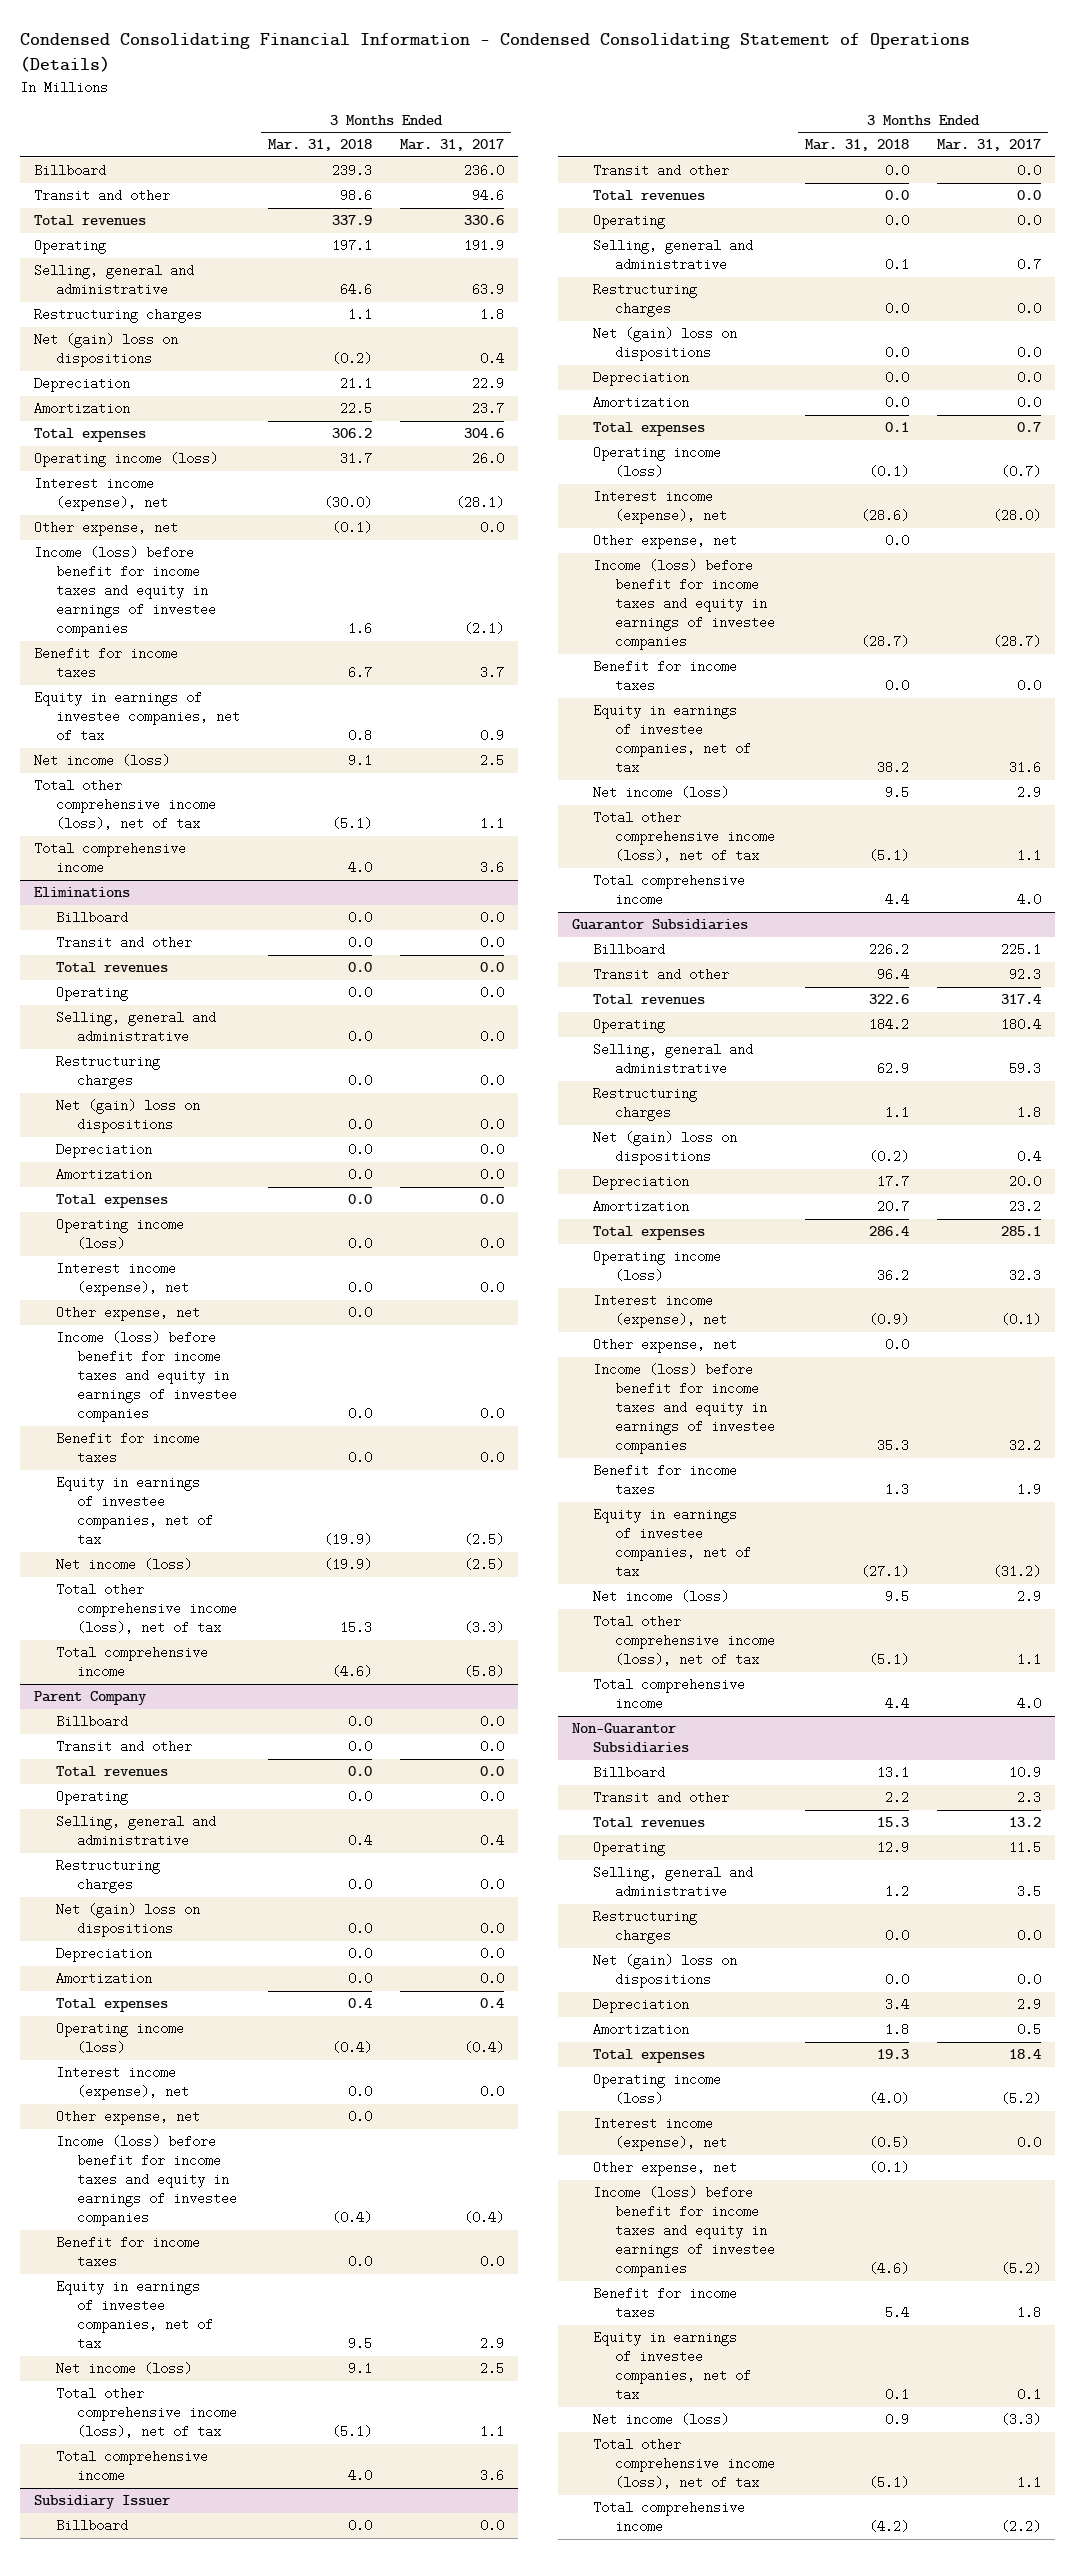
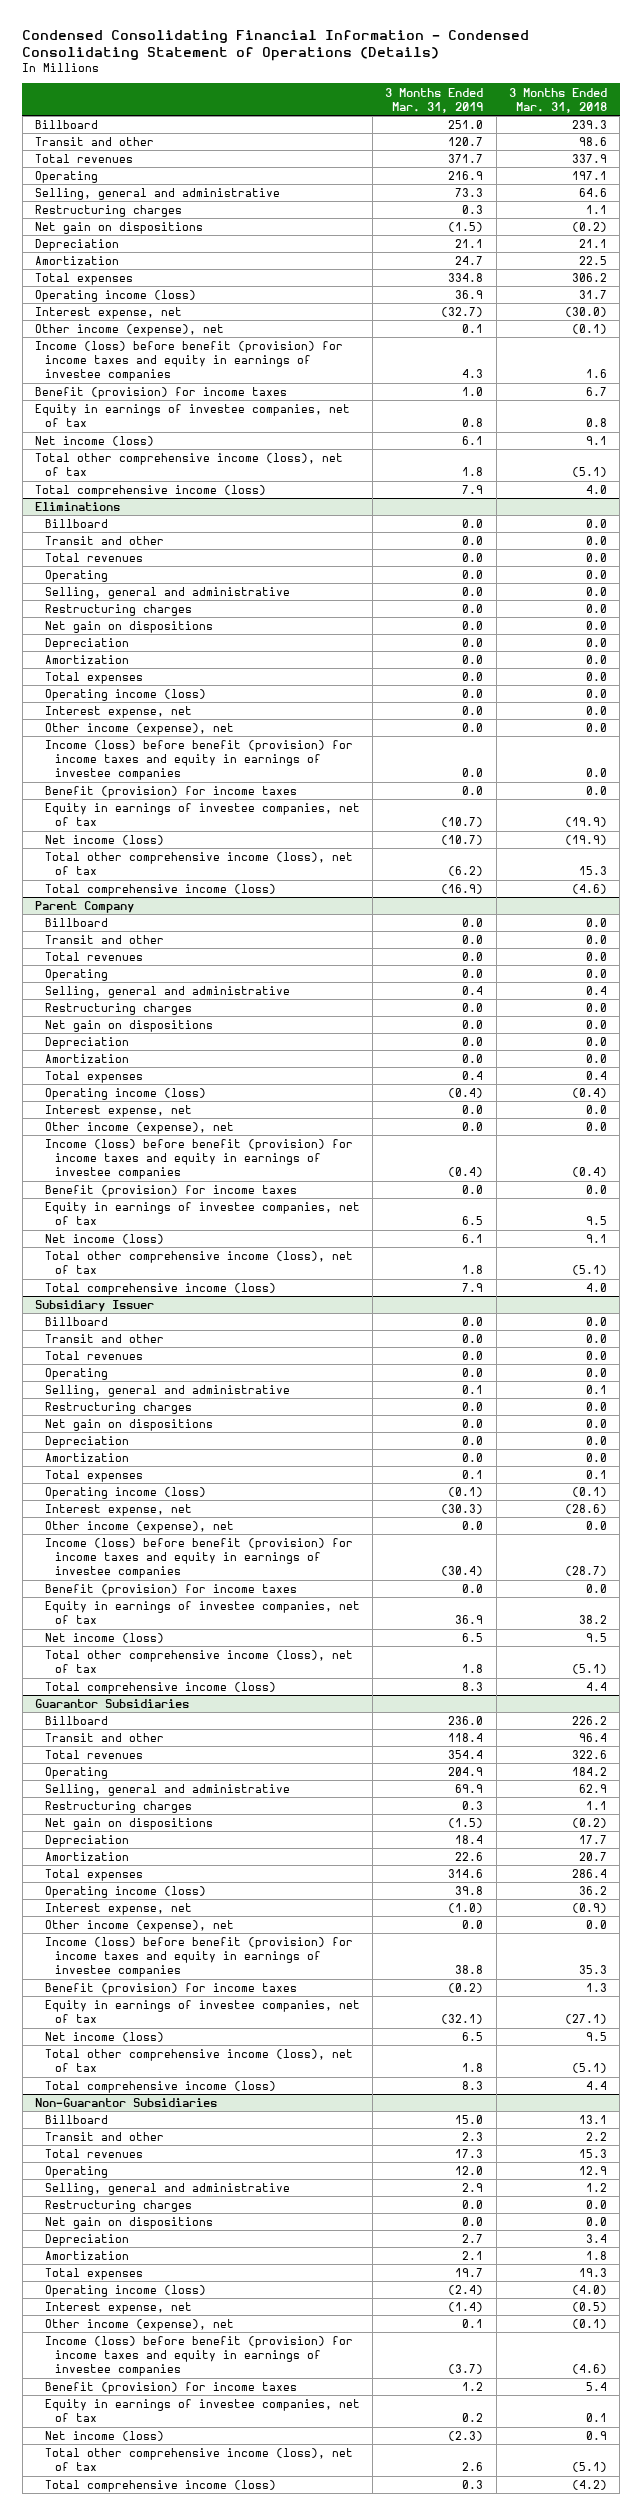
- | 3 Months Ended Mar. 31, 2018 | 3 Months Ended Mar. 31, 2017
+ | 3 Months Ended Mar. 31, 2019 | 3 Months Ended Mar. 31, 2018
- Net (gain) loss on dispositions | (0.2) | 0.4
+ Net gain on dispositions | (1.5) | (0.2)
- Interest income (expense), net | (30.0) | (28.1)
- Other expense, net | (0.1) | 0.0
- Income (loss) before benefit for income taxes and equity in earnings of investee companies | 1.6 | (2.1)
- Benefit for income taxes | 6.7 | 3.7
+ Interest expense, net | (32.7) | (30.0)
+ Other income (expense), net | 0.1 | (0.1)
+ Income (loss) before benefit (provision) for income taxes and equity in earnings of investee companies | 4.3 | 1.6
+ Benefit (provision) for income taxes | 1.0 | 6.7
- Total comprehensive income | 4.0 | 3.6
+ Total comprehensive income (loss) | 7.9 | 4.0
@ Eliminations
- Net (gain) loss on dispositions | 0.0 | 0.0
+ Net gain on dispositions | 0.0 | 0.0
- Interest income (expense), net | 0.0 | 0.0
- Other expense, net | 0.0 |
- Income (loss) before benefit for income taxes and equity in earnings of investee companies | 0.0 | 0.0
- Benefit for income taxes | 0.0 | 0.0
+ Interest expense, net | 0.0 | 0.0
+ Other income (expense), net | 0.0 | 0.0
+ Income (loss) before benefit (provision) for income taxes and equity in earnings of investee companies | 0.0 | 0.0
+ Benefit (provision) for income taxes | 0.0 | 0.0
- Total comprehensive income | (4.6) | (5.8)
+ Total comprehensive income (loss) | (16.9) | (4.6)
@ Parent Company
- Net (gain) loss on dispositions | 0.0 | 0.0
+ Net gain on dispositions | 0.0 | 0.0
- Interest income (expense), net | 0.0 | 0.0
- Other expense, net | 0.0 |
- Income (loss) before benefit for income taxes and equity in earnings of investee companies | (0.4) | (0.4)
- Benefit for income taxes | 0.0 | 0.0
+ Interest expense, net | 0.0 | 0.0
+ Other income (expense), net | 0.0 | 0.0
+ Income (loss) before benefit (provision) for income taxes and equity in earnings of investee companies | (0.4) | (0.4)
+ Benefit (provision) for income taxes | 0.0 | 0.0
- Total comprehensive income | 4.0 | 3.6
+ Total comprehensive income (loss) | 7.9 | 4.0
@ Subsidiary Issuer
- Net (gain) loss on dispositions | 0.0 | 0.0
+ Net gain on dispositions | 0.0 | 0.0
- Interest income (expense), net | (28.6) | (28.0)
- Other expense, net | 0.0 |
- Income (loss) before benefit for income taxes and equity in earnings of investee companies | (28.7) | (28.7)
- Benefit for income taxes | 0.0 | 0.0
+ Interest expense, net | (30.3) | (28.6)
+ Other income (expense), net | 0.0 | 0.0
+ Income (loss) before benefit (provision) for income taxes and equity in earnings of investee companies | (30.4) | (28.7)
+ Benefit (provision) for income taxes | 0.0 | 0.0
- Total comprehensive income | 4.4 | 4.0
+ Total comprehensive income (loss) | 8.3 | 4.4
@ Guarantor Subsidiaries
- Net (gain) loss on dispositions | (0.2) | 0.4
+ Net gain on dispositions | (1.5) | (0.2)
- Interest income (expense), net | (0.9) | (0.1)
- Other expense, net | 0.0 |
- Income (loss) before benefit for income taxes and equity in earnings of investee companies | 35.3 | 32.2
- Benefit for income taxes | 1.3 | 1.9
+ Interest expense, net | (1.0) | (0.9)
+ Other income (expense), net | 0.0 | 0.0
+ Income (loss) before benefit (provision) for income taxes and equity in earnings of investee companies | 38.8 | 35.3
+ Benefit (provision) for income taxes | (0.2) | 1.3
- Total comprehensive income | 4.4 | 4.0
+ Total comprehensive income (loss) | 8.3 | 4.4
@ Non-Guarantor Subsidiaries
- Net (gain) loss on dispositions | 0.0 | 0.0
+ Net gain on dispositions | 0.0 | 0.0
- Interest income (expense), net | (0.5) | 0.0
- Other expense, net | (0.1) |
- Income (loss) before benefit for income taxes and equity in earnings of investee companies | (4.6) | (5.2)
- Benefit for income taxes | 5.4 | 1.8
+ Interest expense, net | (1.4) | (0.5)
+ Other income (expense), net | 0.1 | (0.1)
+ Income (loss) before benefit (provision) for income taxes and equity in earnings of investee companies | (3.7) | (4.6)
+ Benefit (provision) for income taxes | 1.2 | 5.4
- Total comprehensive income | (4.2) | (2.2)
+ Total comprehensive income (loss) | 0.3 | (4.2)

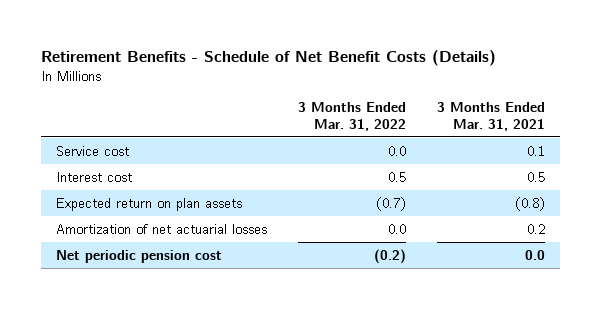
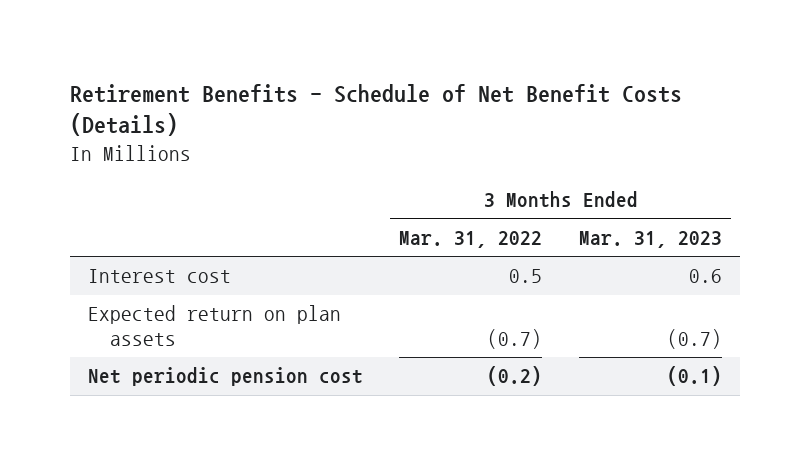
- | 3 Months Ended Mar. 31, 2022 | 3 Months Ended Mar. 31, 2021
+ | 3 Months Ended Mar. 31, 2022 | 3 Months Ended Mar. 31, 2023
- Service cost | 0.0 | 0.1
- Amortization of net actuarial losses | 0.0 | 0.2

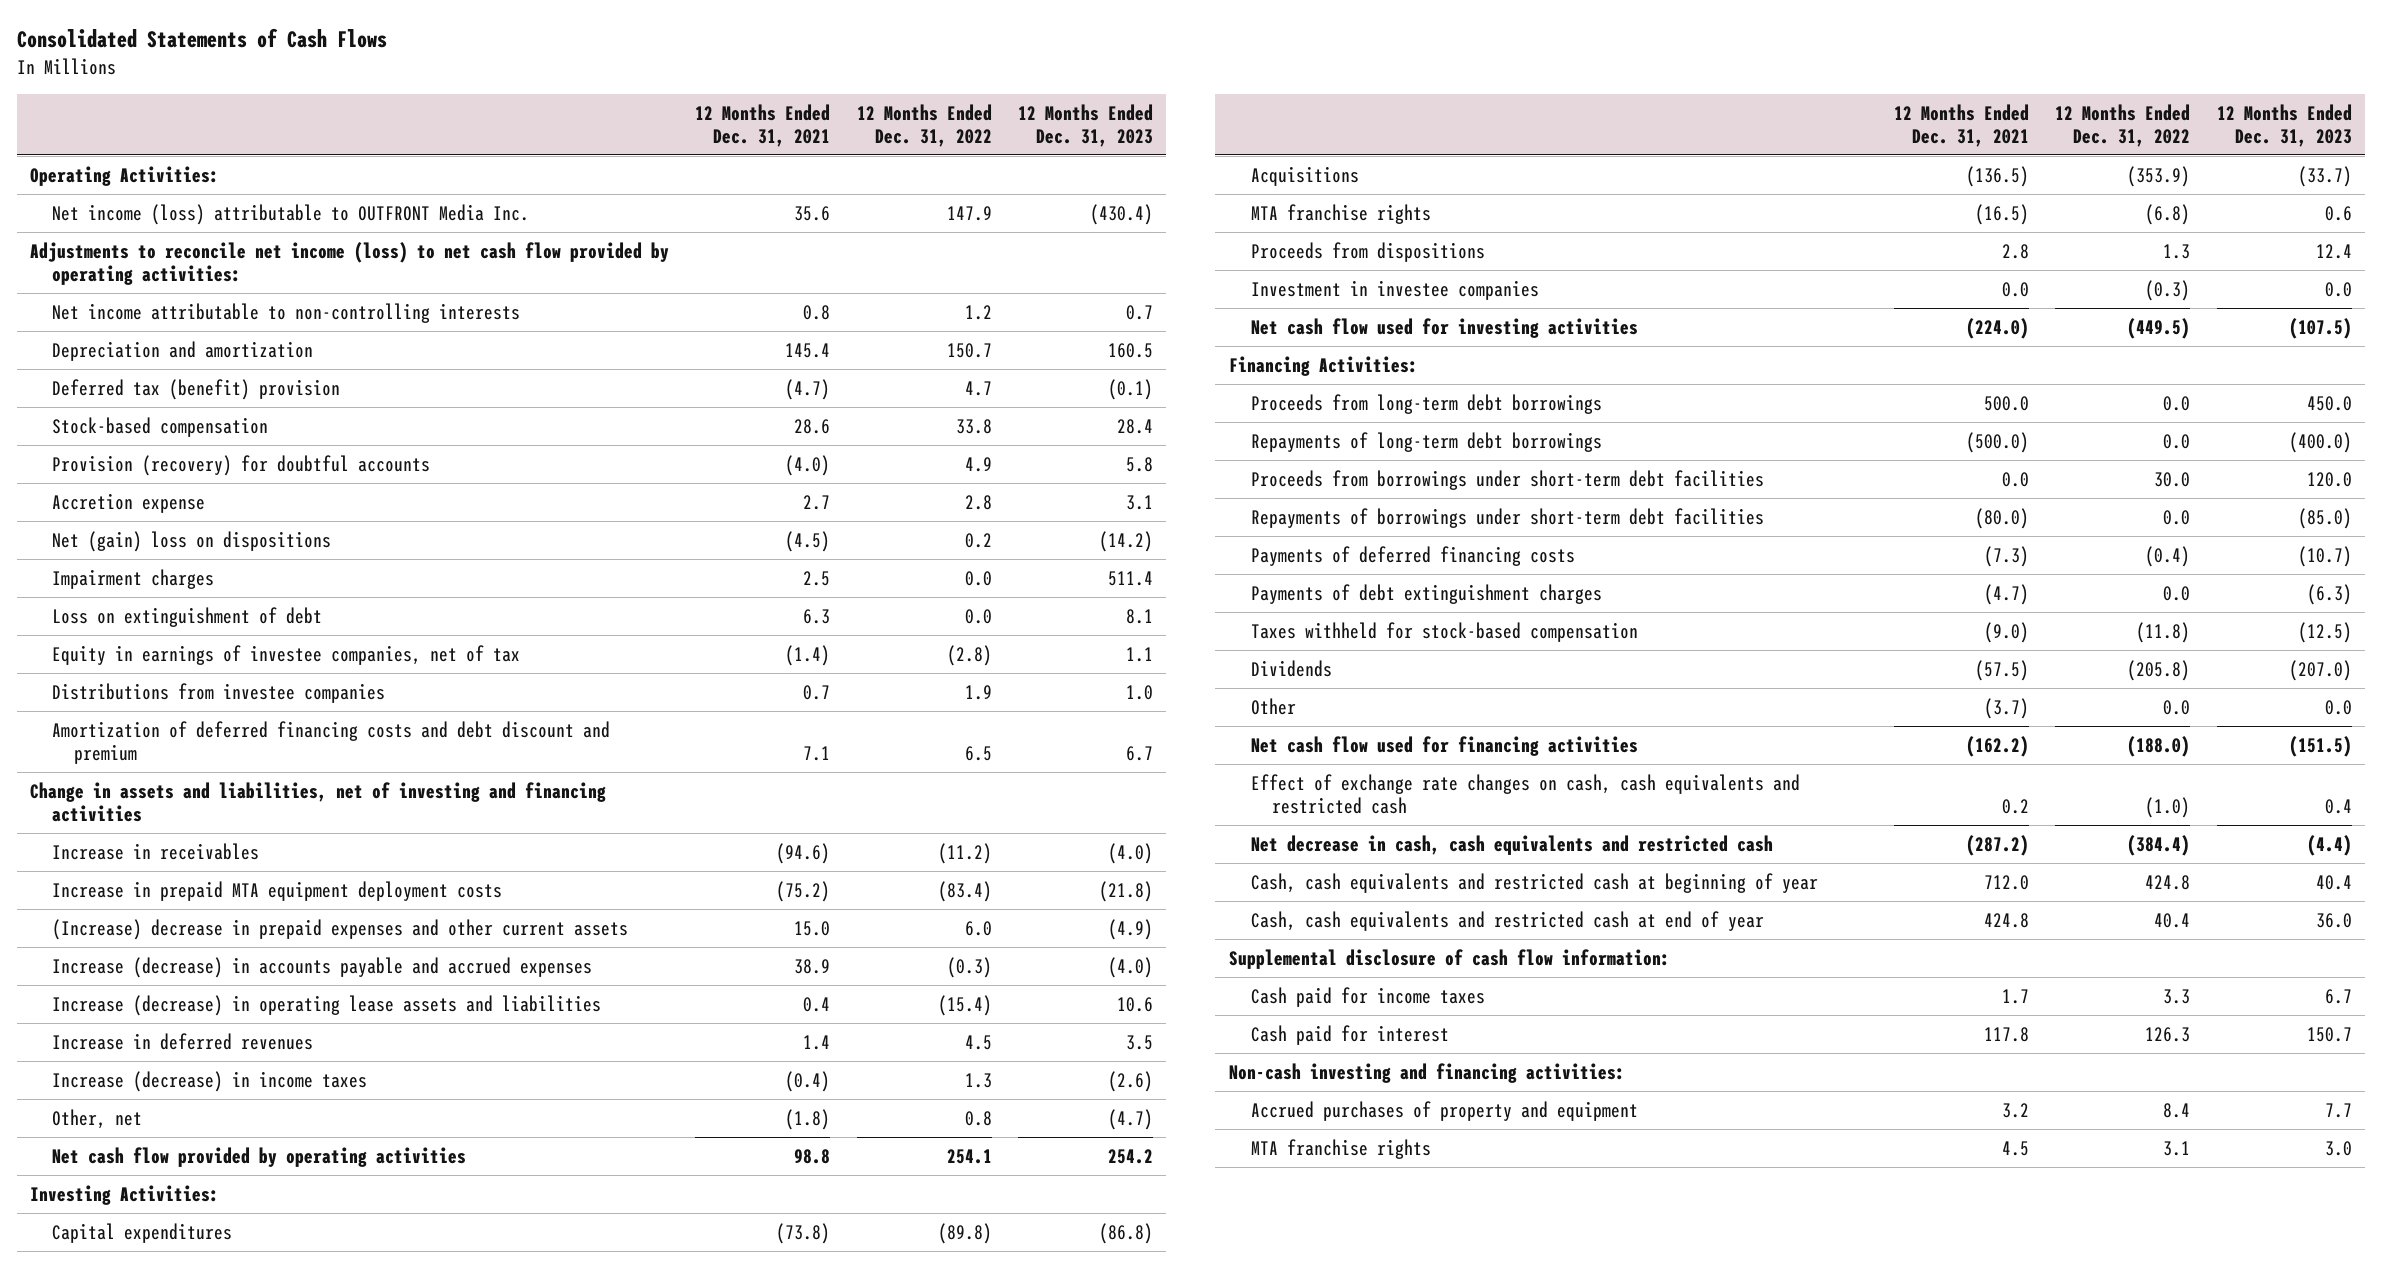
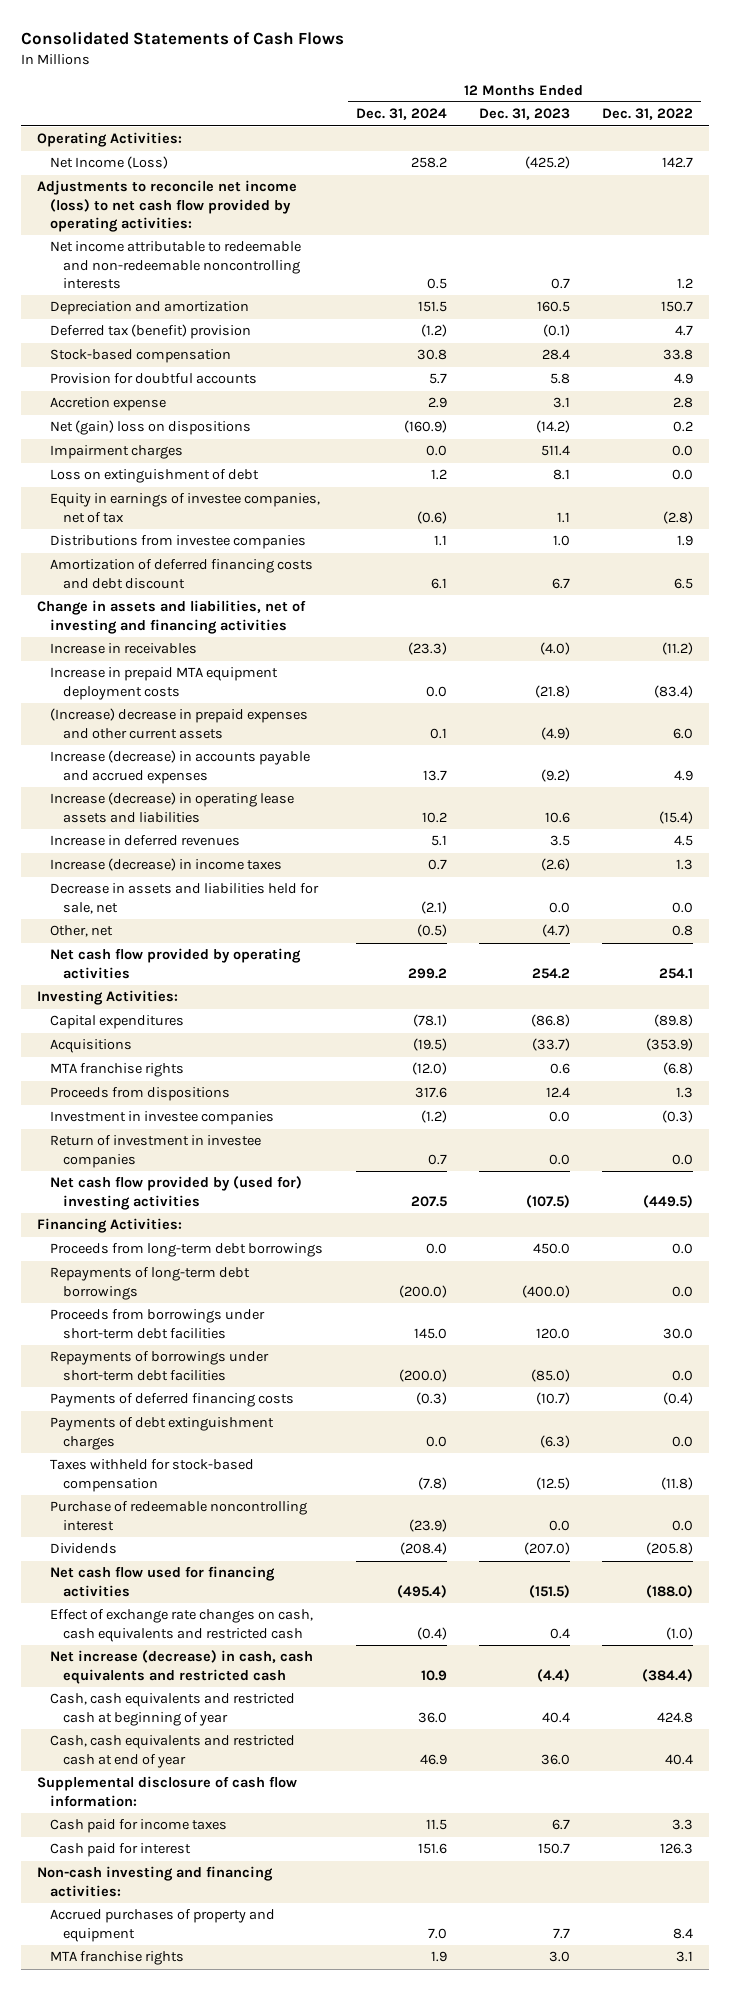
- | 12 Months Ended Dec. 31, 2021 | 12 Months Ended Dec. 31, 2022 | 12 Months Ended Dec. 31, 2023
+ | 12 Months Ended Dec. 31, 2024 | 12 Months Ended Dec. 31, 2023 | 12 Months Ended Dec. 31, 2022
- Net income (loss) attributable to OUTFRONT Media Inc. | 35.6 | 147.9 | (430.4)
+ Net Income (Loss) | 258.2 | (425.2) | 142.7
- Net income attributable to non-controlling interests | 0.8 | 1.2 | 0.7
+ Net income attributable to redeemable and non-redeemable noncontrolling interests | 0.5 | 0.7 | 1.2
- Provision (recovery) for doubtful accounts | (4.0) | 4.9 | 5.8
+ Provision for doubtful accounts | 5.7 | 5.8 | 4.9
- Amortization of deferred financing costs and debt discount and premium | 7.1 | 6.5 | 6.7
+ Amortization of deferred financing costs and debt discount | 6.1 | 6.7 | 6.5
- Increase (decrease) in accounts payable and accrued expenses | 38.9 | (0.3) | (4.0)
+ Increase (decrease) in accounts payable and accrued expenses | 13.7 | (9.2) | 4.9
+ Decrease in assets and liabilities held for sale, net | (2.1) | 0.0 | 0.0
- Net cash flow used for investing activities | (224.0) | (449.5) | (107.5)
+ Return of investment in investee companies | 0.7 | 0.0 | 0.0
+ Net cash flow provided by (used for) investing activities | 207.5 | (107.5) | (449.5)
+ Purchase of redeemable noncontrolling interest | (23.9) | 0.0 | 0.0
- Other | (3.7) | 0.0 | 0.0
- Net decrease in cash, cash equivalents and restricted cash | (287.2) | (384.4) | (4.4)
+ Net increase (decrease) in cash, cash equivalents and restricted cash | 10.9 | (4.4) | (384.4)

